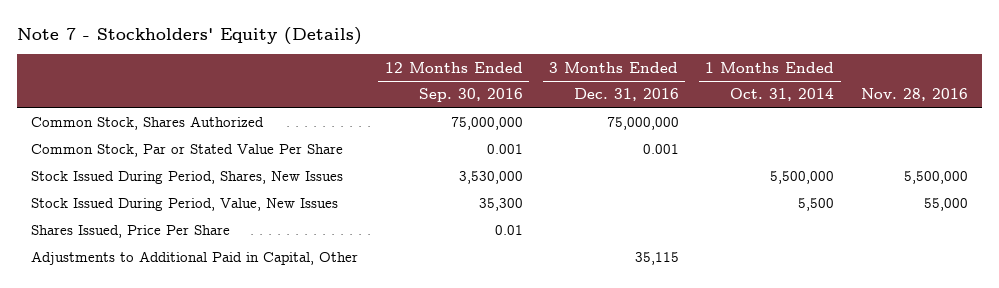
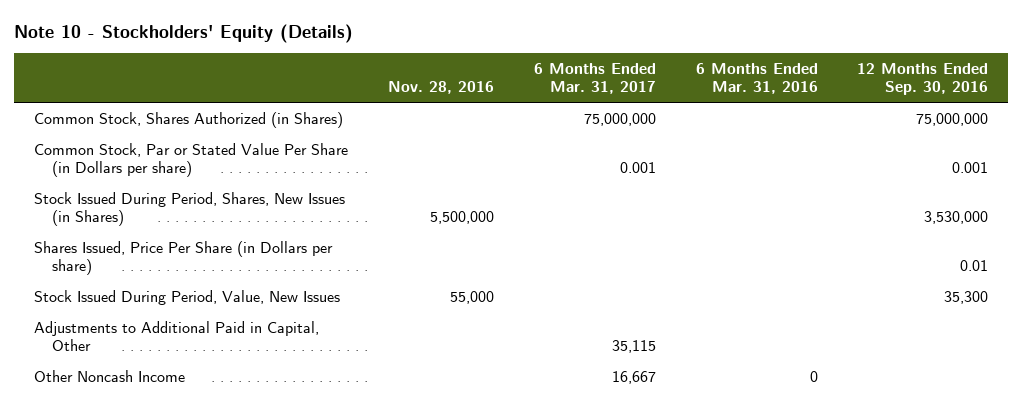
- Note 7 - Stockholders' Equity (Details)
+ Note 10 - Stockholders' Equity (Details)
- | 12 Months Ended Sep. 30, 2016 | 3 Months Ended Dec. 31, 2016 | 1 Months Ended Oct. 31, 2014 | Nov. 28, 2016
+ | Nov. 28, 2016 | 6 Months Ended Mar. 31, 2017 | 6 Months Ended Mar. 31, 2016 | 12 Months Ended Sep. 30, 2016
- Common Stock, Shares Authorized | 75,000,000 | 75,000,000 | |
- Common Stock, Par or Stated Value Per Share | 0.001 | 0.001 | |
- Stock Issued During Period, Shares, New Issues | 3,530,000 | | 5,500,000 | 5,500,000
+ Common Stock, Shares Authorized (in Shares) | | 75,000,000 | | 75,000,000
+ Common Stock, Par or Stated Value Per Share (in Dollars per share) | | 0.001 | | 0.001
+ Stock Issued During Period, Shares, New Issues (in Shares) | 5,500,000 | | | 3,530,000
+ Shares Issued, Price Per Share (in Dollars per share) | | | | 0.01
- Shares Issued, Price Per Share | 0.01 | | |
+ Other Noncash Income | | 16,667 | 0 |

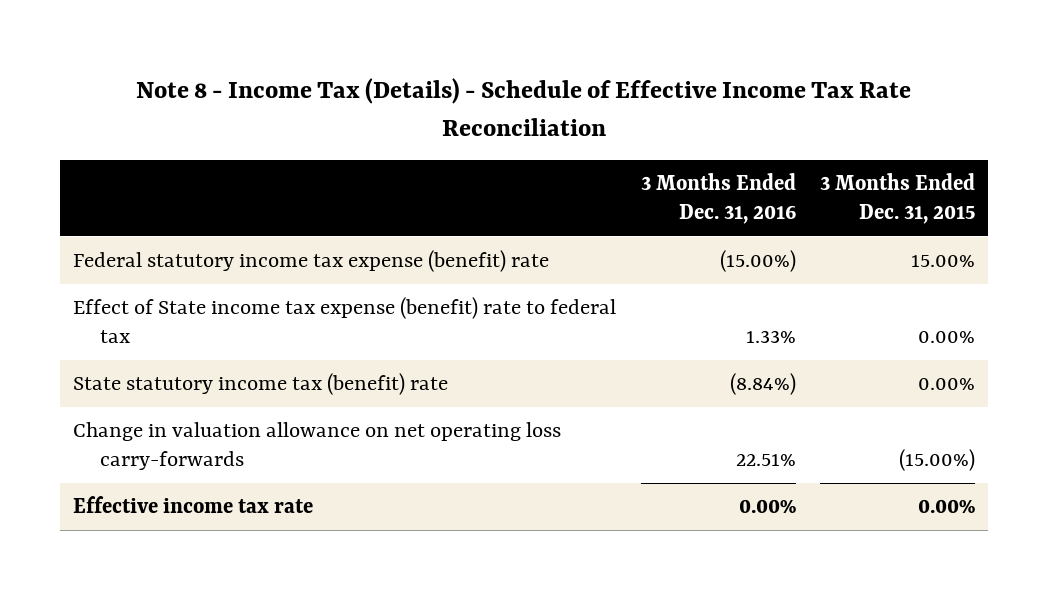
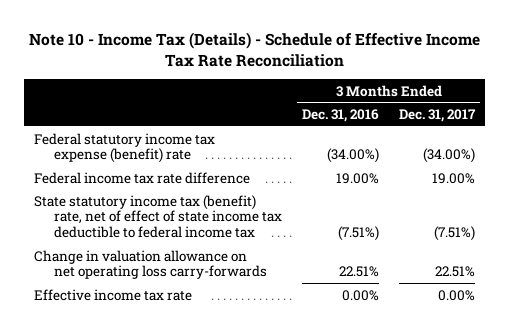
- Note 8 - Income Tax (Details) - Schedule of Effective Income Tax Rate Reconciliation
+ Note 10 - Income Tax (Details) - Schedule of Effective Income Tax Rate Reconciliation
- | 3 Months Ended Dec. 31, 2016 | 3 Months Ended Dec. 31, 2015
+ | 3 Months Ended Dec. 31, 2016 | 3 Months Ended Dec. 31, 2017
- Federal statutory income tax expense (benefit) rate | (15.00%) | 15.00%
- Effect of State income tax expense (benefit) rate to federal tax | 1.33% | 0.00%
- State statutory income tax (benefit) rate | (8.84%) | 0.00%
+ Federal statutory income tax expense (benefit) rate | (34.00%) | (34.00%)
+ Federal income tax rate difference | 19.00% | 19.00%
+ State statutory income tax (benefit) rate, net of effect of state income tax deductible to federal income tax | (7.51%) | (7.51%)

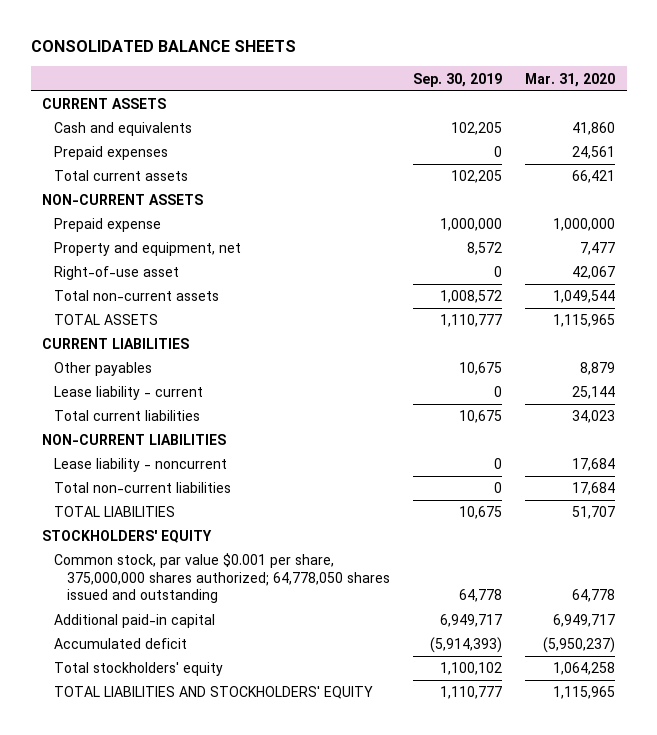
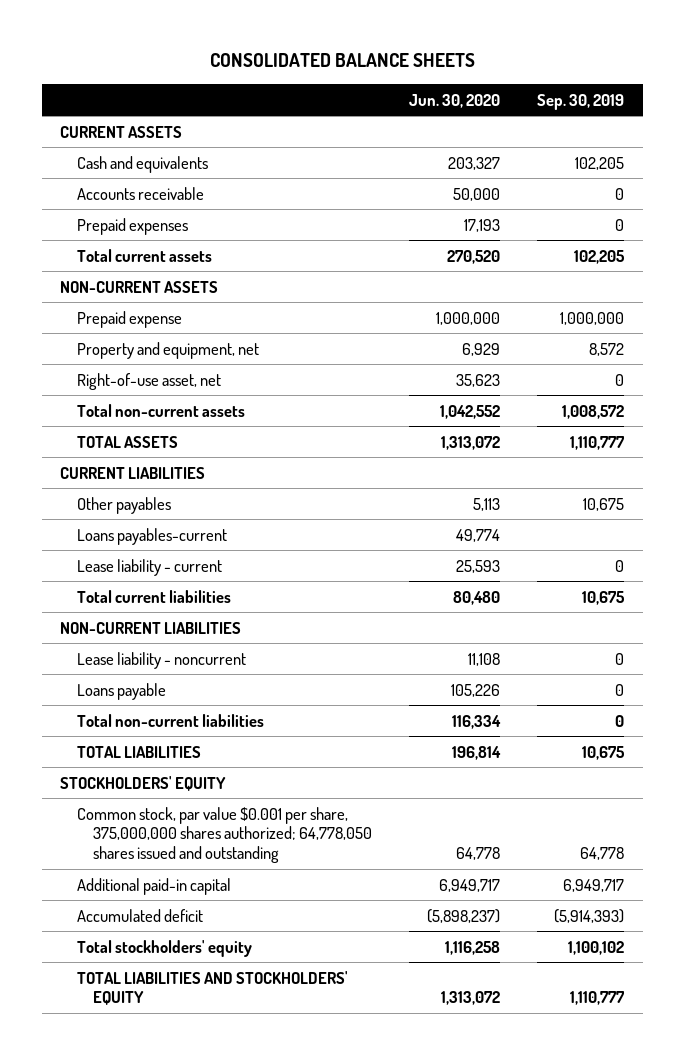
- | Sep. 30, 2019 | Mar. 31, 2020
+ | Jun. 30, 2020 | Sep. 30, 2019
+ Accounts receivable | 50,000 | 0
- Right-of-use asset | 0 | 42,067
+ Right-of-use asset, net | 35,623 | 0
+ Loans payables-current | 49,774 |
+ Loans payable | 105,226 | 0

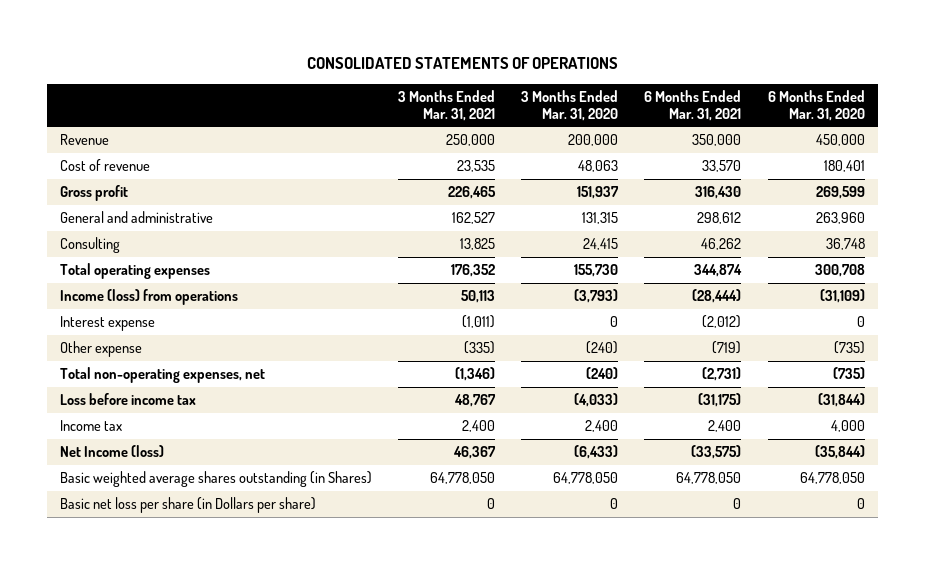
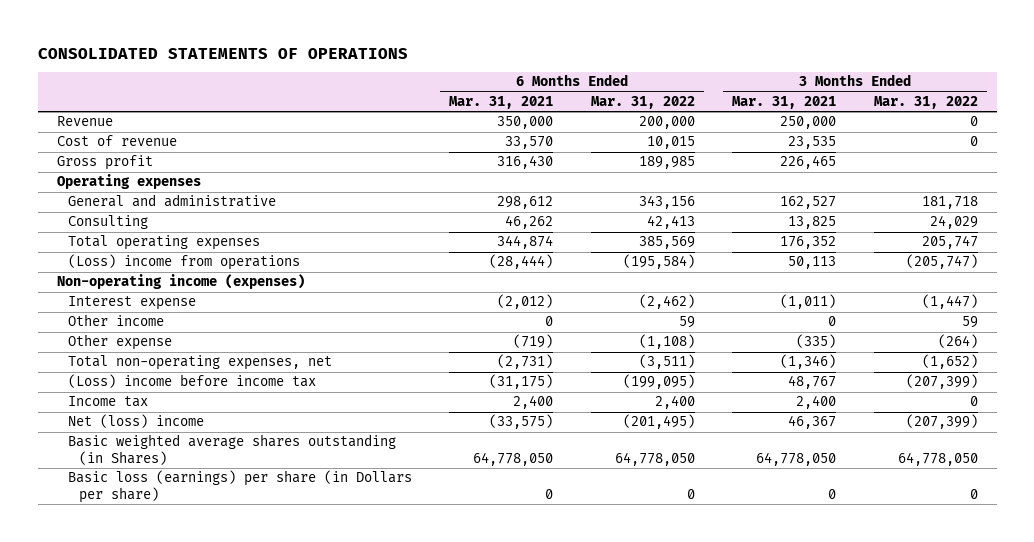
- | 3 Months Ended Mar. 31, 2021 | 3 Months Ended Mar. 31, 2020 | 6 Months Ended Mar. 31, 2021 | 6 Months Ended Mar. 31, 2020
+ | 6 Months Ended Mar. 31, 2021 | 6 Months Ended Mar. 31, 2022 | 3 Months Ended Mar. 31, 2021 | 3 Months Ended Mar. 31, 2022
+ Operating expenses
- Income (loss) from operations | 50,113 | (3,793) | (28,444) | (31,109)
+ (Loss) income from operations | (28,444) | (195,584) | 50,113 | (205,747)
+ Non-operating income (expenses)
+ Other income | 0 | 59 | 0 | 59
- Loss before income tax | 48,767 | (4,033) | (31,175) | (31,844)
+ (Loss) income before income tax | (31,175) | (199,095) | 48,767 | (207,399)
- Net Income (loss) | 46,367 | (6,433) | (33,575) | (35,844)
+ Net (loss) income | (33,575) | (201,495) | 46,367 | (207,399)
- Basic net loss per share (in Dollars per share) | 0 | 0 | 0 | 0
+ Basic loss (earnings) per share (in Dollars per share) | 0 | 0 | 0 | 0

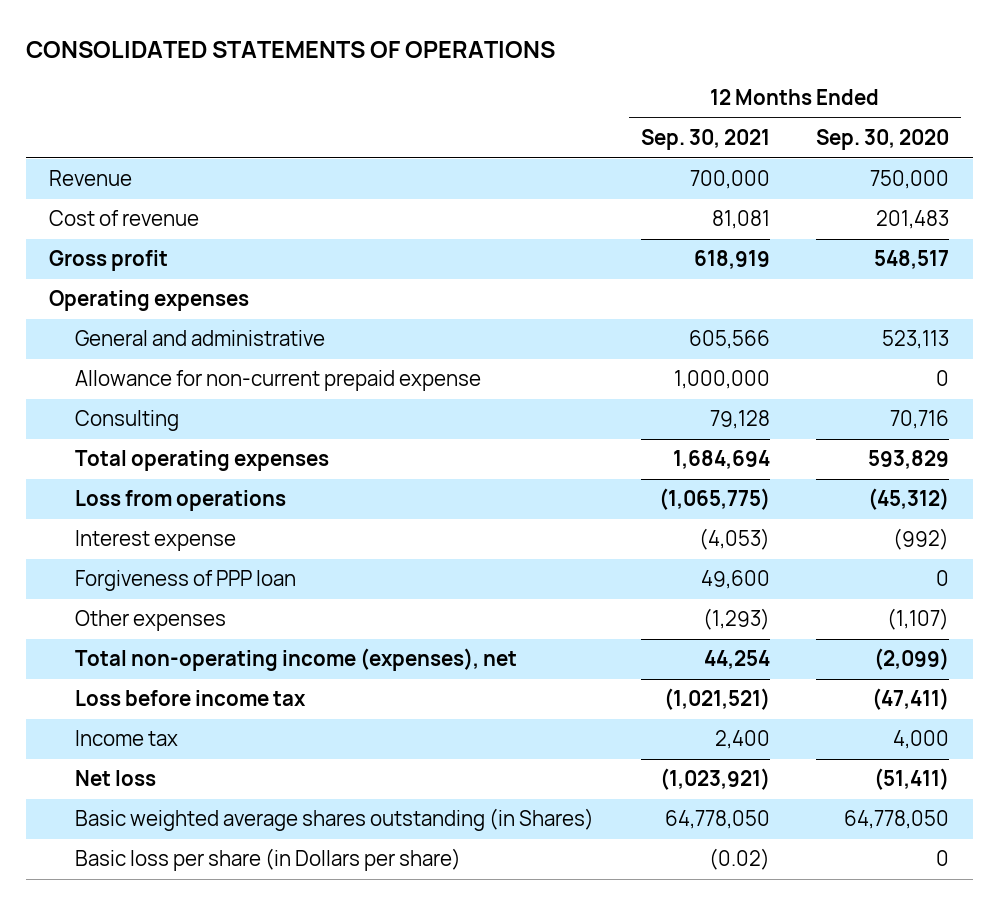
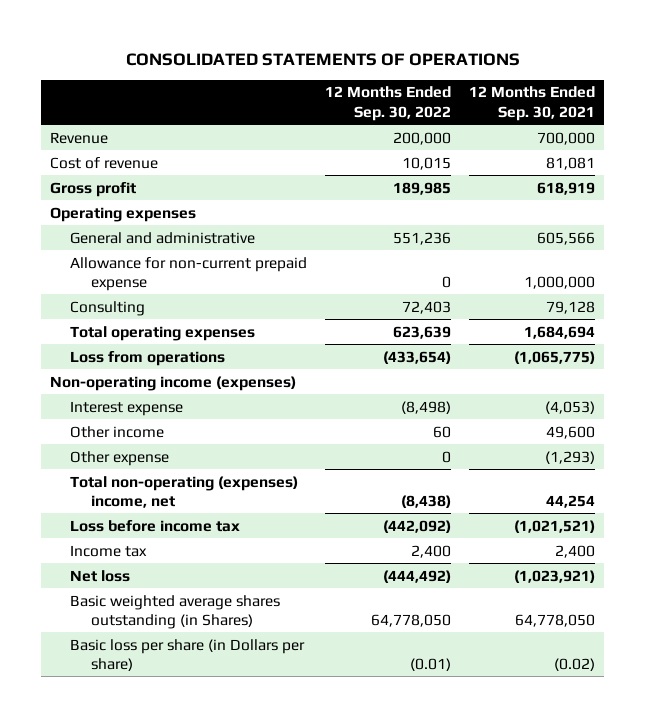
- | 12 Months Ended Sep. 30, 2021 | 12 Months Ended Sep. 30, 2020
+ | 12 Months Ended Sep. 30, 2022 | 12 Months Ended Sep. 30, 2021
+ Non-operating income (expenses)
- Forgiveness of PPP loan | 49,600 | 0
- Other expenses | (1,293) | (1,107)
- Total non-operating income (expenses), net | 44,254 | (2,099)
+ Other income | 60 | 49,600
+ Other expense | 0 | (1,293)
+ Total non-operating (expenses) income, net | (8,438) | 44,254

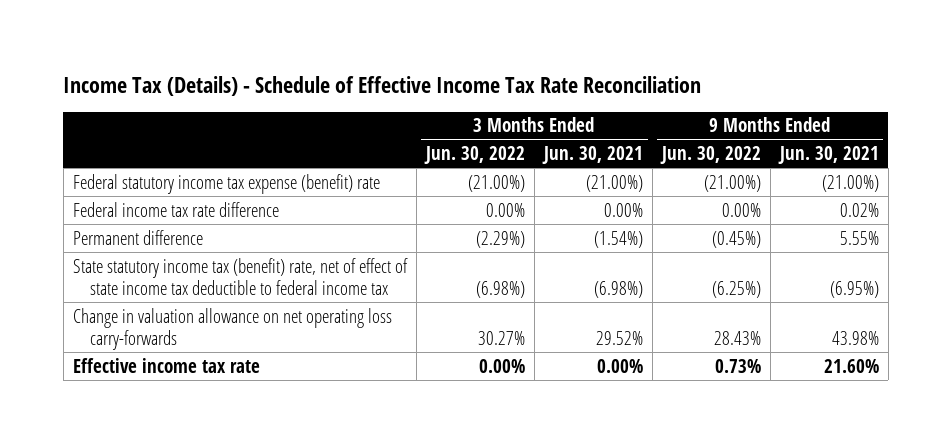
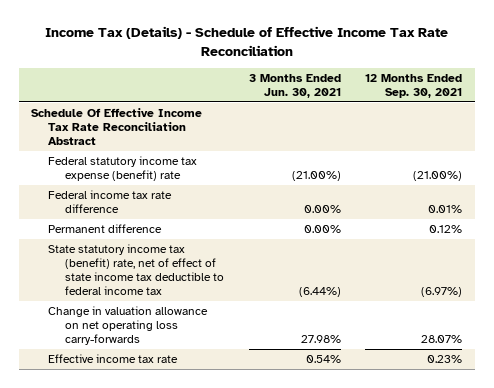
- | 3 Months Ended Jun. 30, 2022 | 3 Months Ended Jun. 30, 2021 | 9 Months Ended Jun. 30, 2022 | 9 Months Ended Jun. 30, 2021
+ | 3 Months Ended Jun. 30, 2021 | 12 Months Ended Sep. 30, 2021
+ Schedule Of Effective Income Tax Rate Reconciliation Abstract
- Permanent difference | (2.29%) | (1.54%) | (0.45%) | 5.55%
- State statutory income tax (benefit) rate, net of effect of state income tax deductible to federal income tax | (6.98%) | (6.98%) | (6.25%) | (6.95%)
- Change in valuation allowance on net operating loss carry-forwards | 30.27% | 29.52% | 28.43% | 43.98%
- Effective income tax rate | 0.00% | 0.00% | 0.73% | 21.60%
+ Permanent difference | 0.00% | 0.12%
+ State statutory income tax (benefit) rate, net of effect of state income tax deductible to federal income tax | (6.44%) | (6.97%)
+ Change in valuation allowance on net operating loss carry-forwards | 27.98% | 28.07%
+ Effective income tax rate | 0.54% | 0.23%

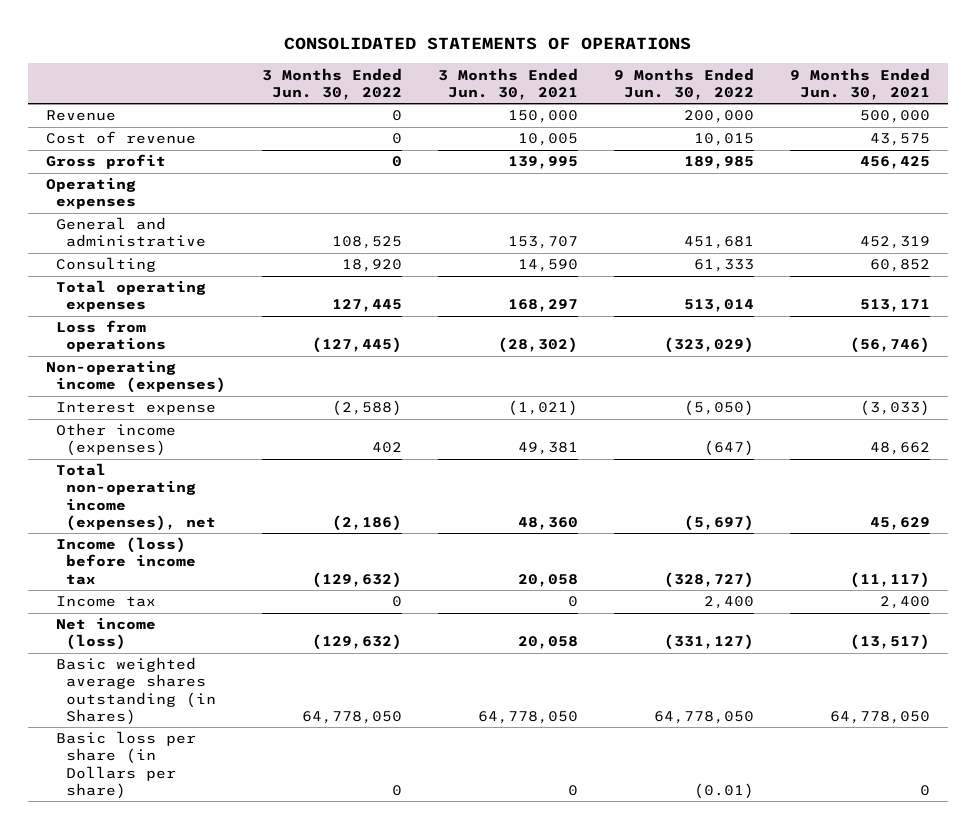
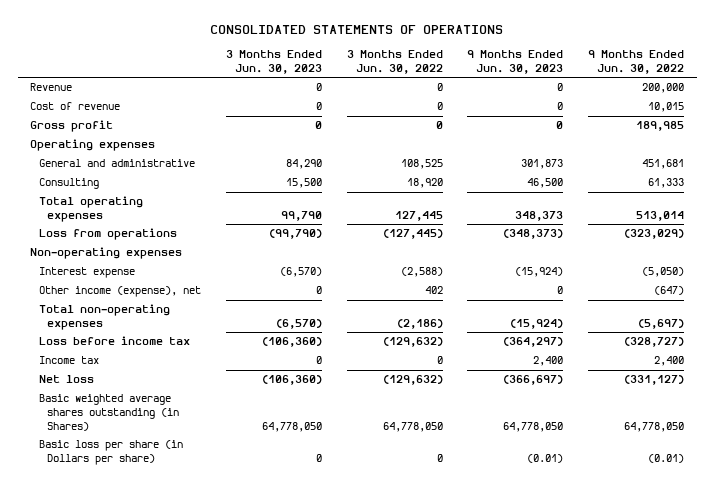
- | 3 Months Ended Jun. 30, 2022 | 3 Months Ended Jun. 30, 2021 | 9 Months Ended Jun. 30, 2022 | 9 Months Ended Jun. 30, 2021
+ | 3 Months Ended Jun. 30, 2023 | 3 Months Ended Jun. 30, 2022 | 9 Months Ended Jun. 30, 2023 | 9 Months Ended Jun. 30, 2022
- Non-operating income (expenses)
+ Non-operating expenses
- Other income (expenses) | 402 | 49,381 | (647) | 48,662
- Total non-operating income (expenses), net | (2,186) | 48,360 | (5,697) | 45,629
- Income (loss) before income tax | (129,632) | 20,058 | (328,727) | (11,117)
+ Other income (expense), net | 0 | 402 | 0 | (647)
+ Total non-operating expenses | (6,570) | (2,186) | (15,924) | (5,697)
+ Loss before income tax | (106,360) | (129,632) | (364,297) | (328,727)
- Net income (loss) | (129,632) | 20,058 | (331,127) | (13,517)
+ Net loss | (106,360) | (129,632) | (366,697) | (331,127)

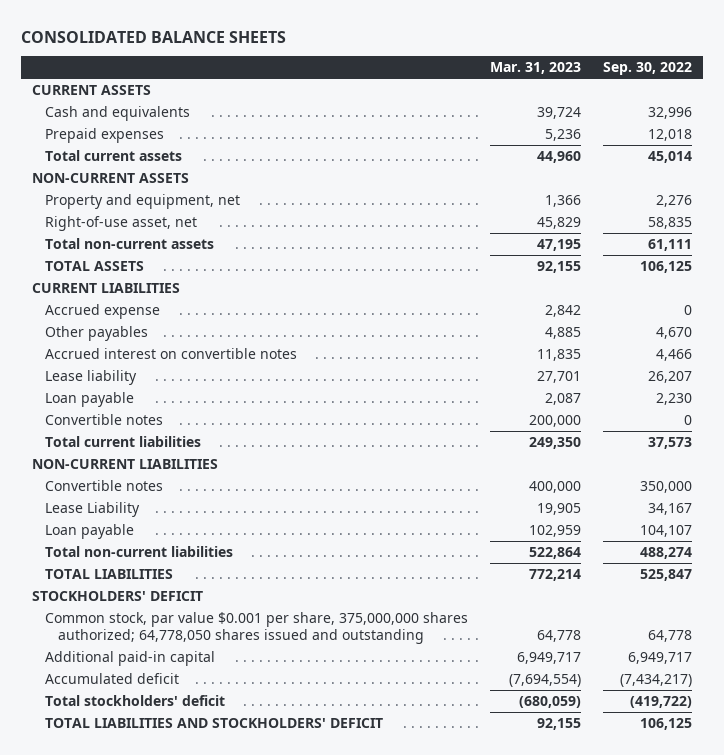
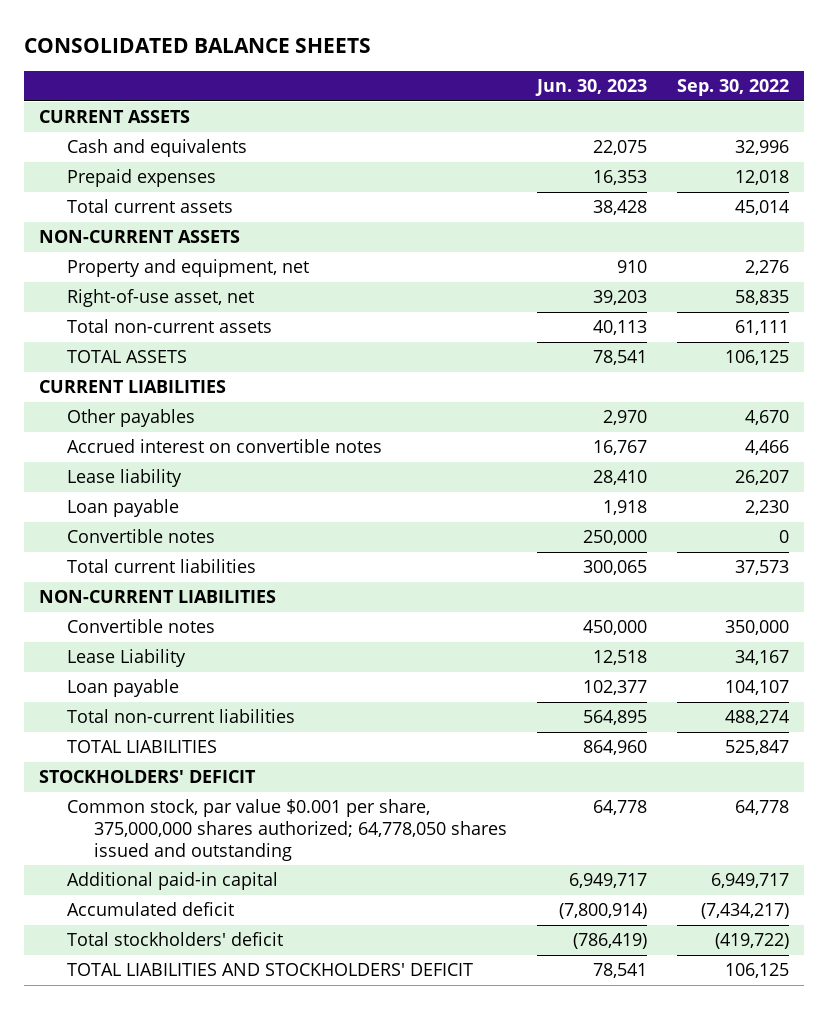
- | Mar. 31, 2023 | Sep. 30, 2022
+ | Jun. 30, 2023 | Sep. 30, 2022
- Accrued expense | 2,842 | 0

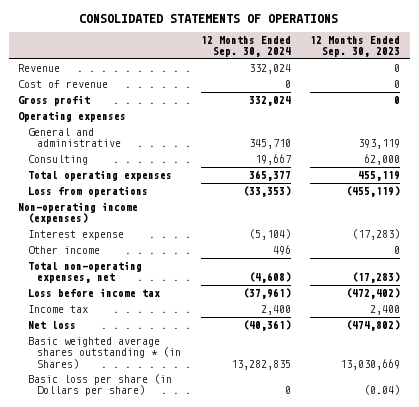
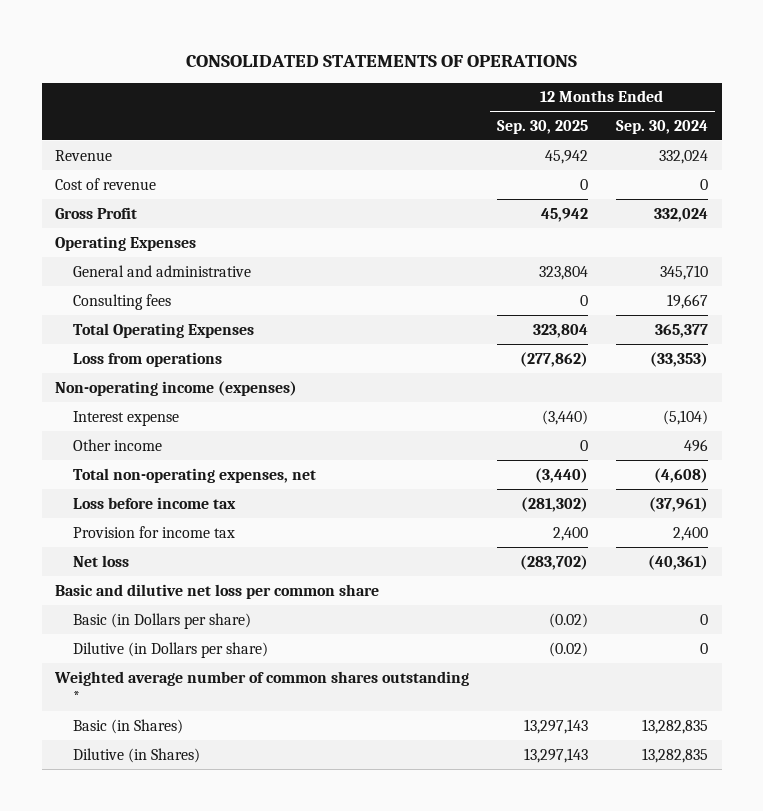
- | 12 Months Ended Sep. 30, 2024 | 12 Months Ended Sep. 30, 2023
+ | 12 Months Ended Sep. 30, 2025 | 12 Months Ended Sep. 30, 2024
- Gross profit | 332,024 | 0
- Operating expenses
+ Gross Profit | 45,942 | 332,024
+ Operating Expenses
- Consulting | 19,667 | 62,000
- Total operating expenses | 365,377 | 455,119
+ Consulting fees | 0 | 19,667
+ Total Operating Expenses | 323,804 | 365,377
- Income tax | 2,400 | 2,400
+ Provision for income tax | 2,400 | 2,400
- Basic weighted average shares outstanding * (in Shares) | 13,282,835 | 13,030,669
- Basic loss per share (in Dollars per share) | 0 | (0.04)
+ Basic and dilutive net loss per common share
+ Basic (in Dollars per share) | (0.02) | 0
+ Dilutive (in Dollars per share) | (0.02) | 0
+ Weighted average number of common shares outstanding *
+ Basic (in Shares) | 13,297,143 | 13,282,835
+ Dilutive (in Shares) | 13,297,143 | 13,282,835

